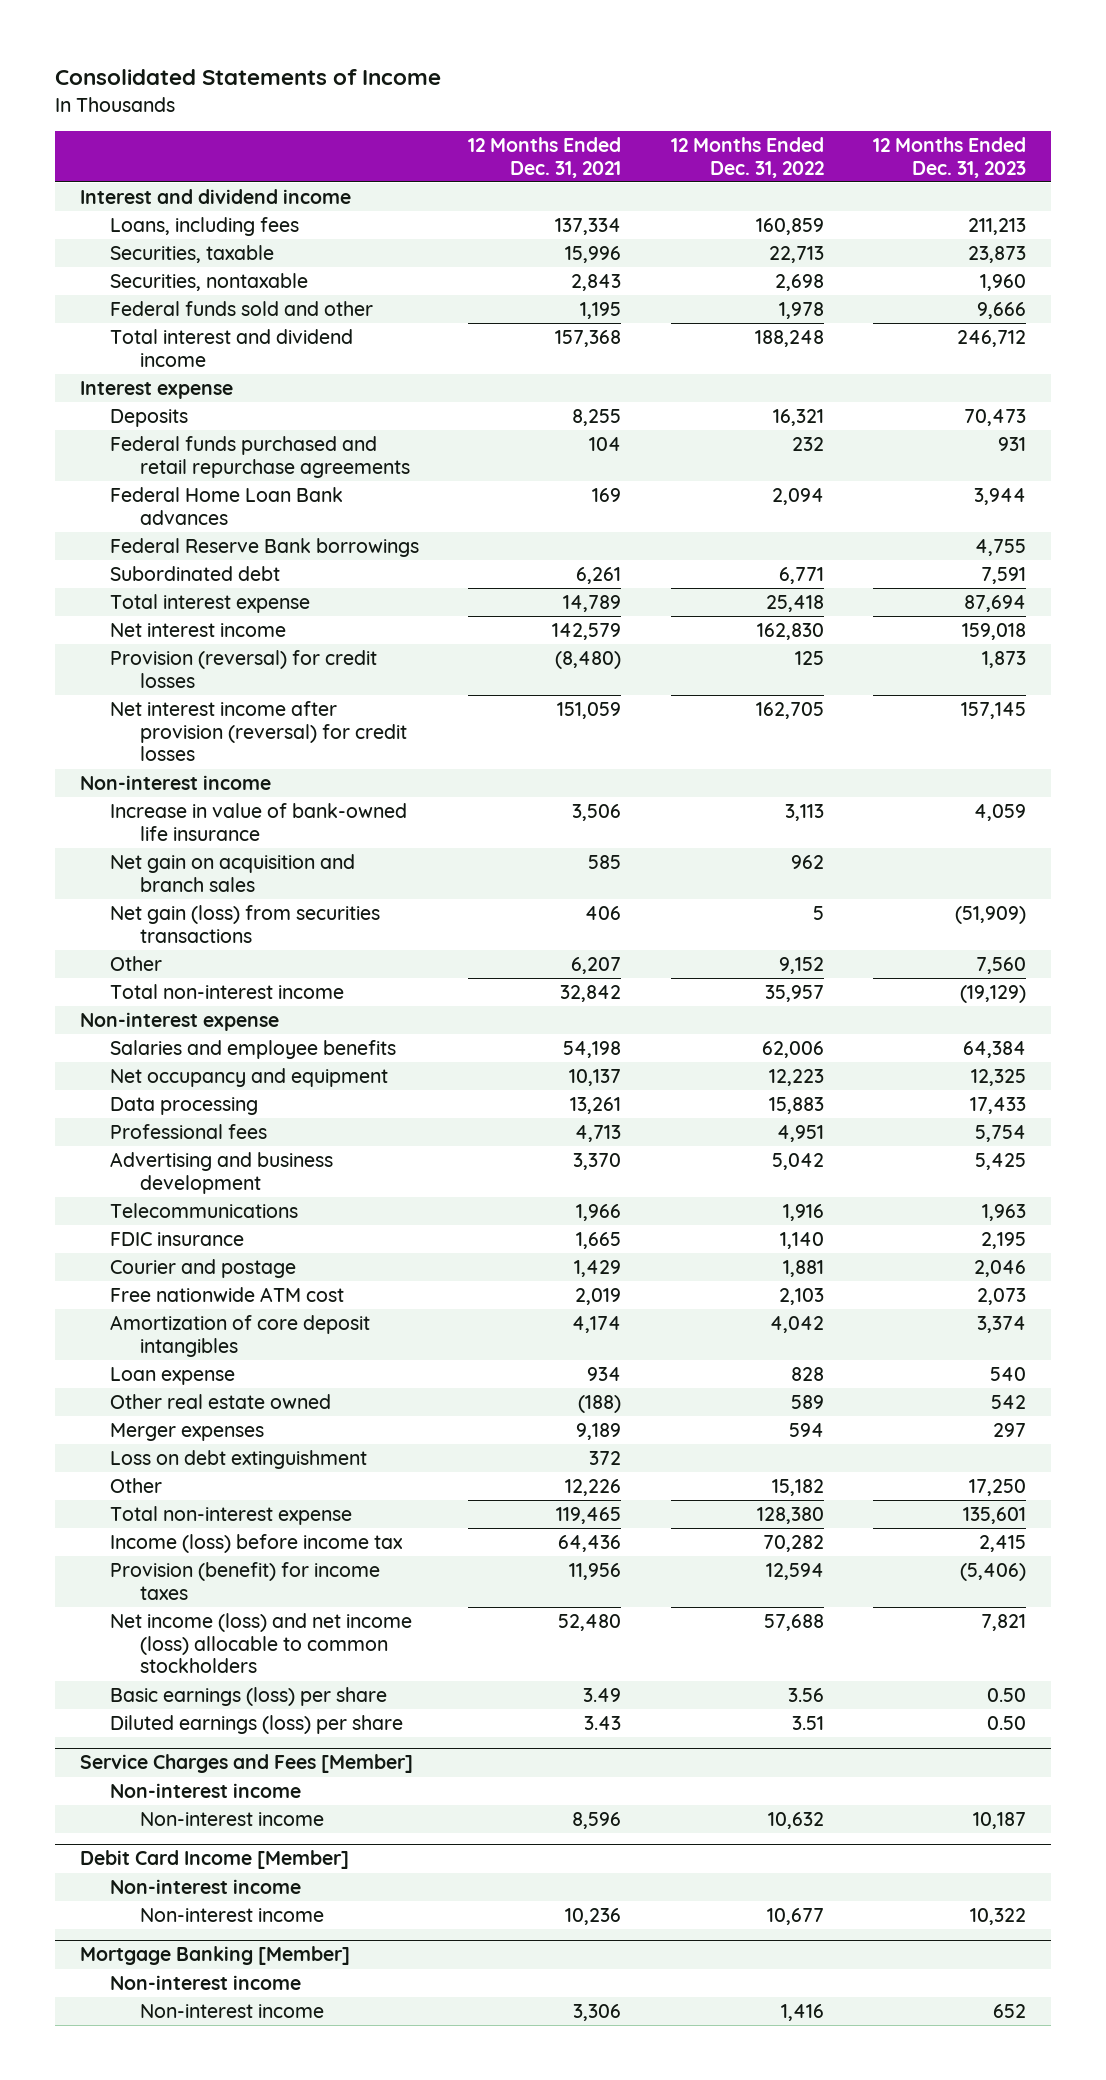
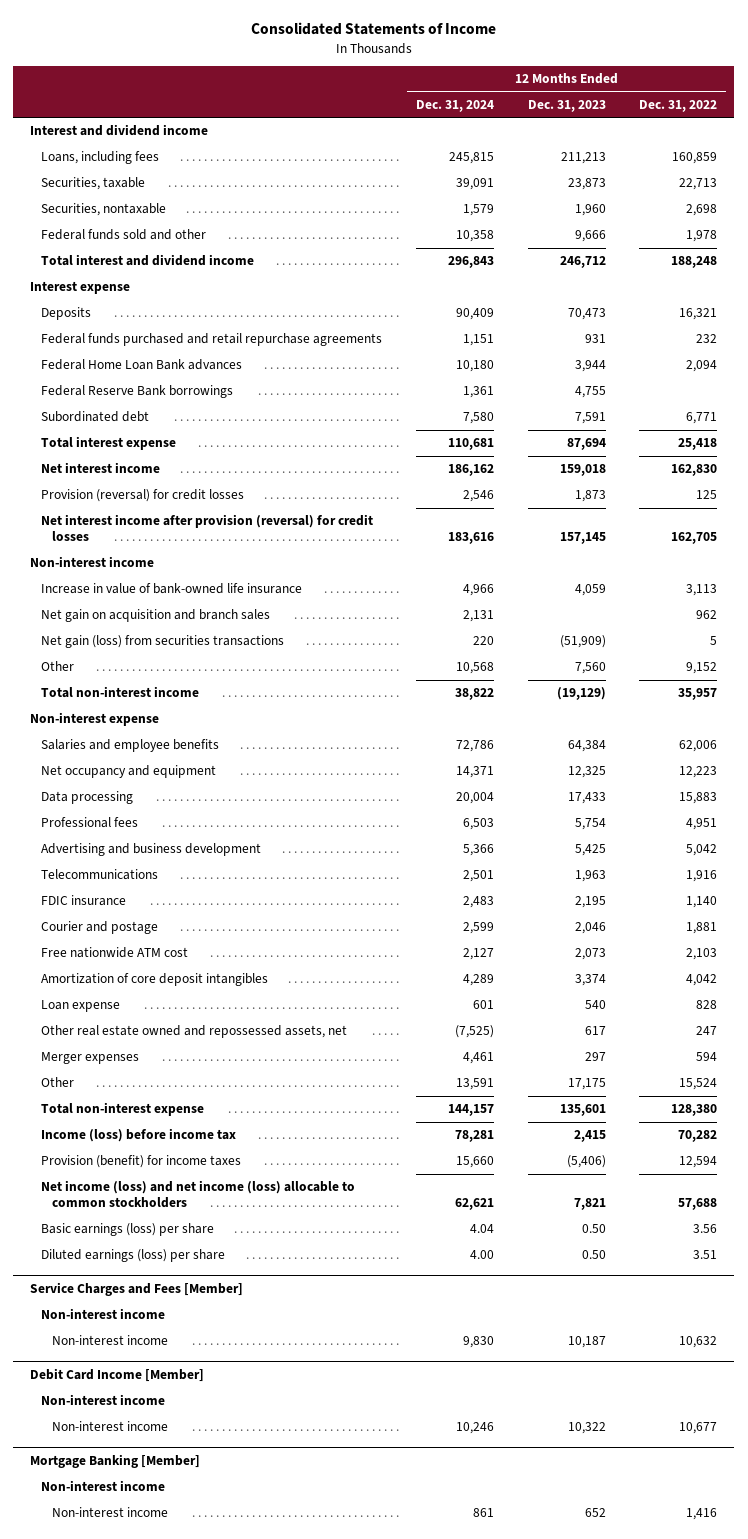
- | 12 Months Ended Dec. 31, 2021 | 12 Months Ended Dec. 31, 2022 | 12 Months Ended Dec. 31, 2023
+ | 12 Months Ended Dec. 31, 2024 | 12 Months Ended Dec. 31, 2023 | 12 Months Ended Dec. 31, 2022
- Other real estate owned | (188) | 589 | 542
+ Other real estate owned and repossessed assets, net | (7,525) | 617 | 247
- Loss on debt extinguishment | 372 | |
- Other | 12,226 | 15,182 | 17,250
+ Other | 13,591 | 17,175 | 15,524

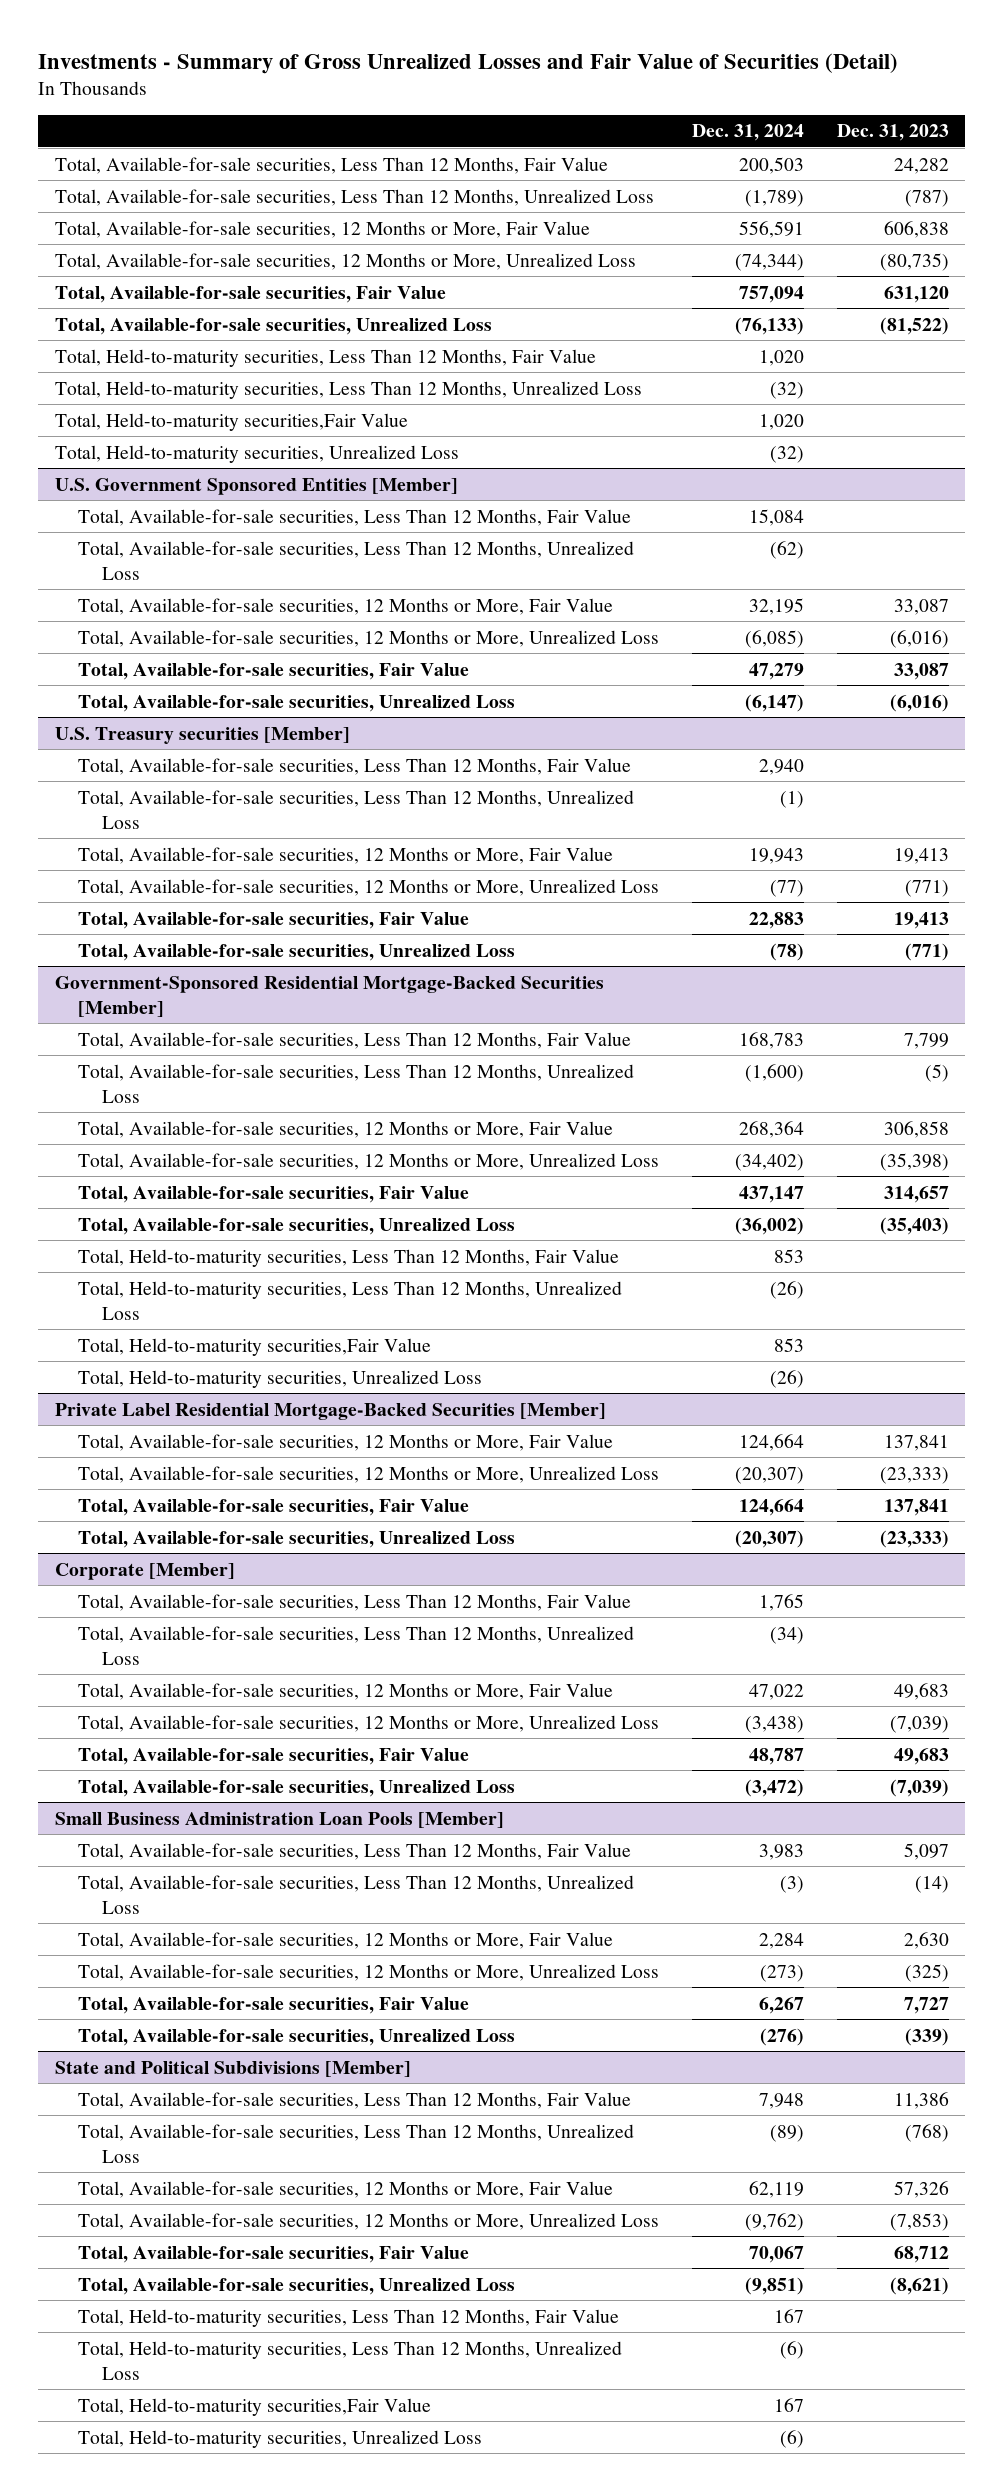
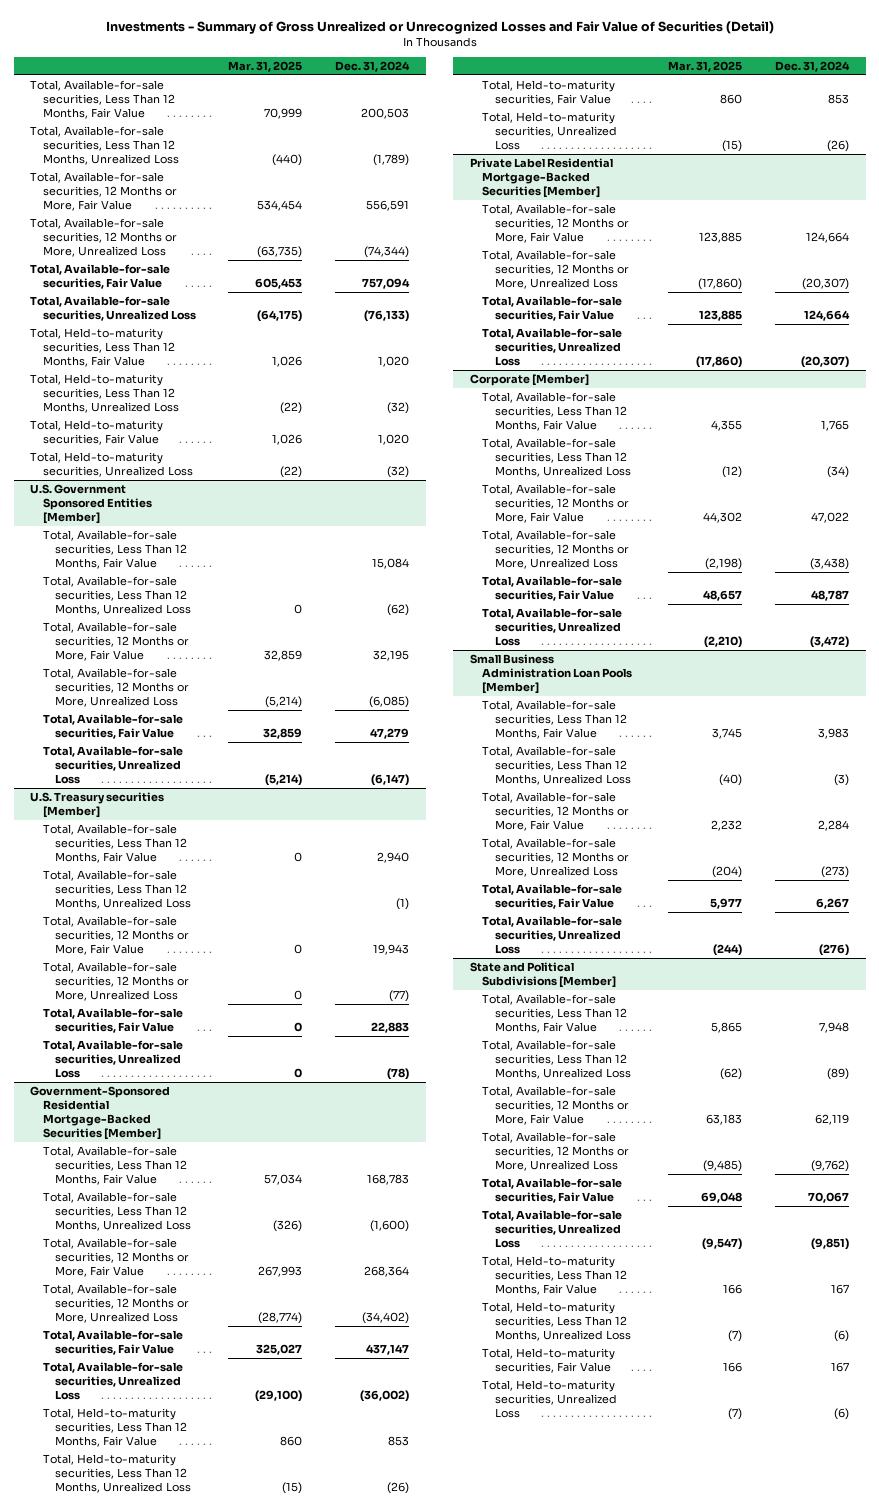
- Investments - Summary of Gross Unrealized Losses and Fair Value of Securities (Detail)
+ Investments - Summary of Gross Unrealized or Unrecognized Losses and Fair Value of Securities (Detail)
- | Dec. 31, 2024 | Dec. 31, 2023
+ | Mar. 31, 2025 | Dec. 31, 2024
- Total, Held-to-maturity securities,Fair Value | 1,020 |
+ Total, Held-to-maturity securities, Fair Value | 1,026 | 1,020
@ Government-Sponsored Residential Mortgage-Backed Securities [Member]
- Total, Held-to-maturity securities,Fair Value | 853 |
+ Total, Held-to-maturity securities, Fair Value | 860 | 853
@ State and Political Subdivisions [Member]
- Total, Held-to-maturity securities,Fair Value | 167 |
+ Total, Held-to-maturity securities, Fair Value | 166 | 167

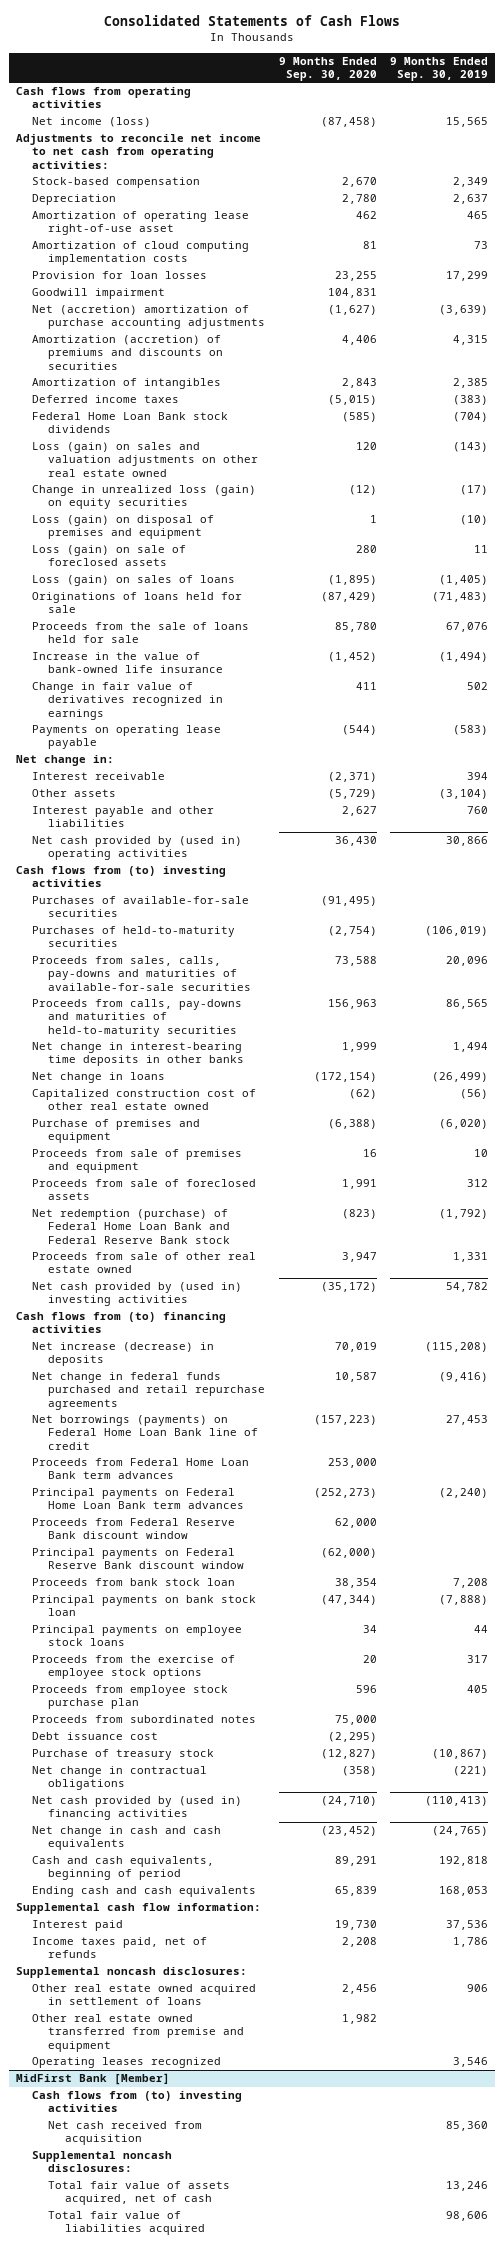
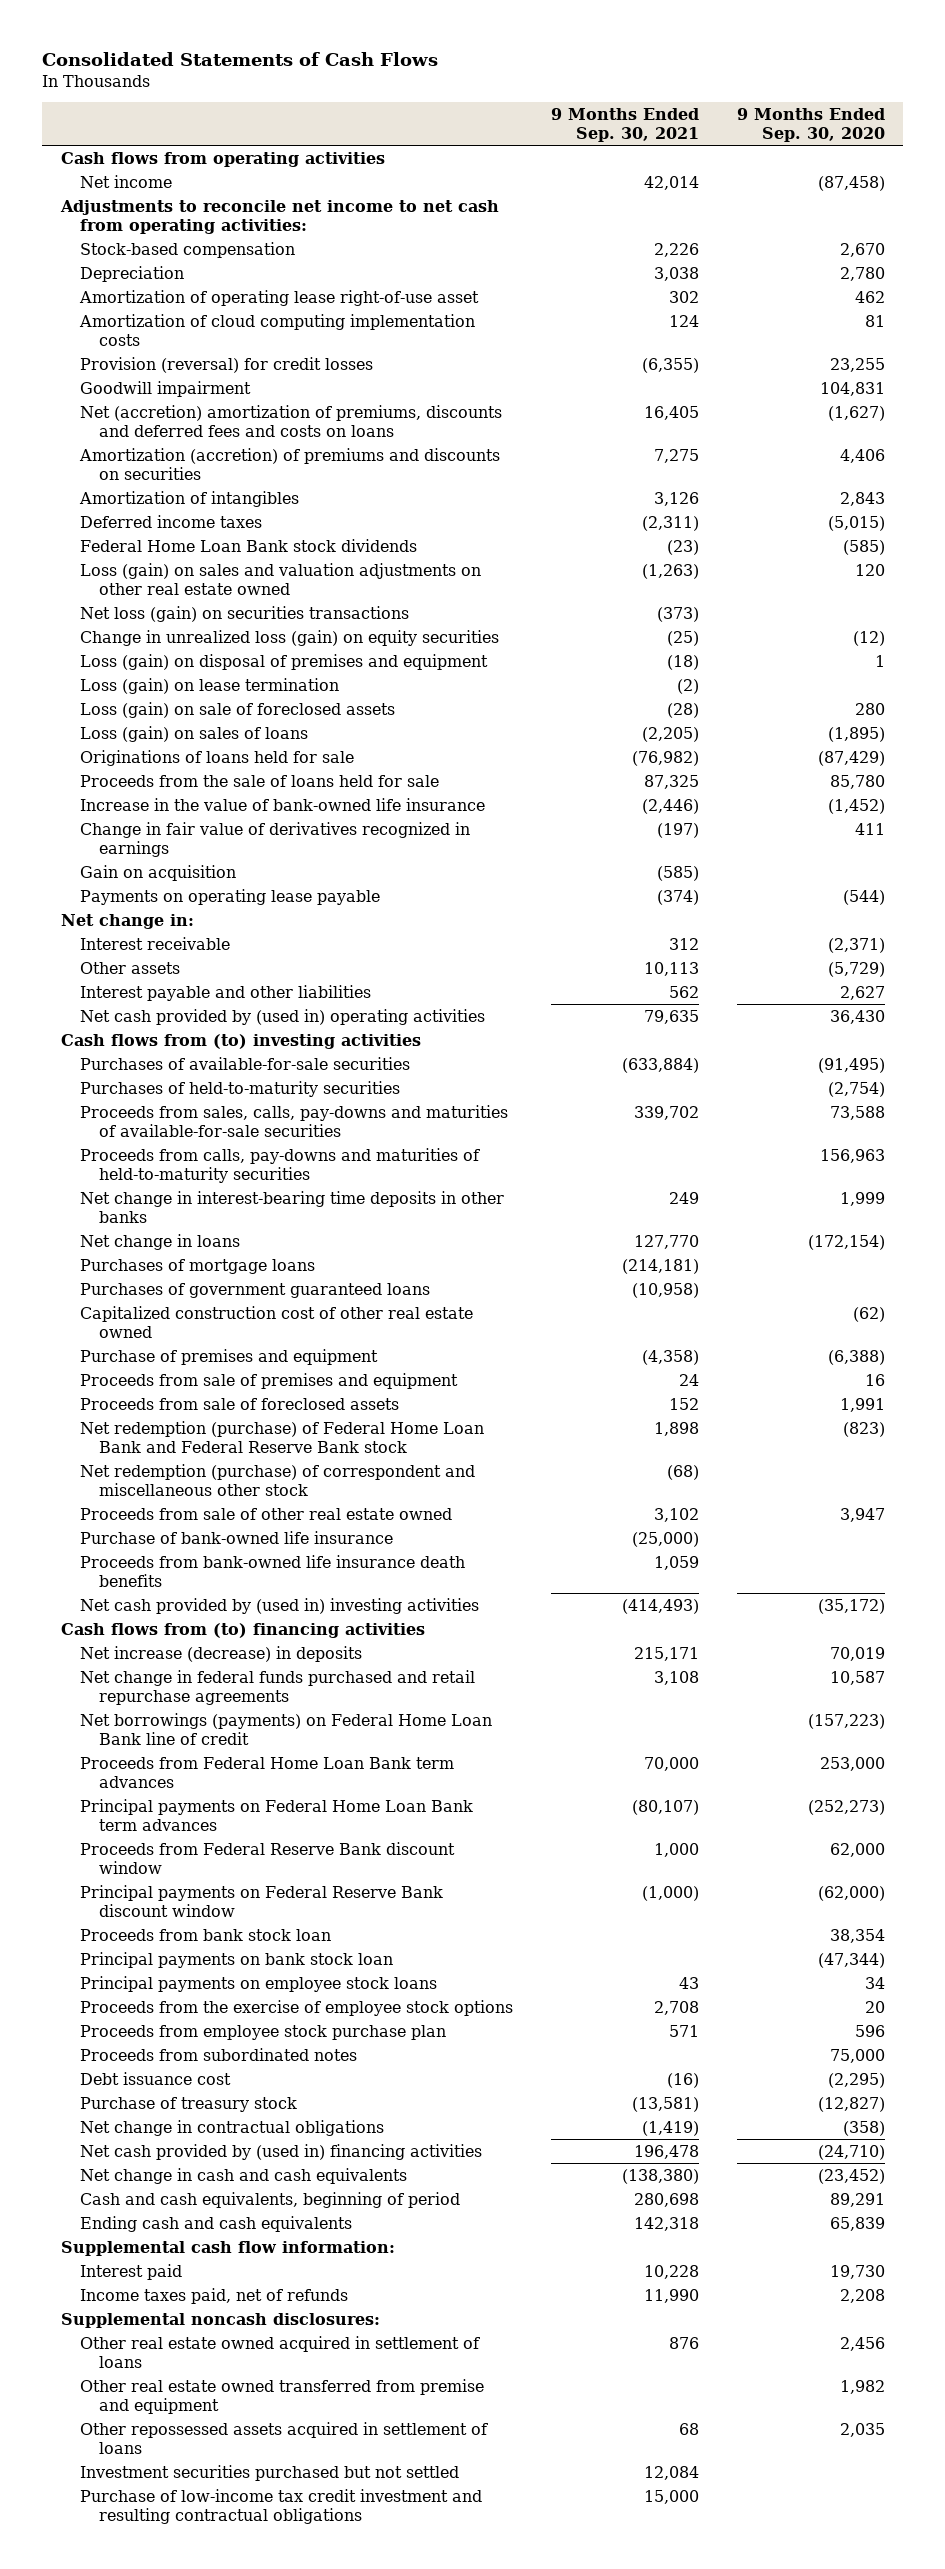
- | 9 Months Ended Sep. 30, 2020 | 9 Months Ended Sep. 30, 2019
+ | 9 Months Ended Sep. 30, 2021 | 9 Months Ended Sep. 30, 2020
- Net income (loss) | (87,458) | 15,565
+ Net income | 42,014 | (87,458)
- Provision for loan losses | 23,255 | 17,299
+ Provision (reversal) for credit losses | (6,355) | 23,255
- Net (accretion) amortization of purchase accounting adjustments | (1,627) | (3,639)
+ Net (accretion) amortization of premiums, discounts and deferred fees and costs on loans | 16,405 | (1,627)
+ Net loss (gain) on securities transactions | (373) |
+ Loss (gain) on lease termination | (2) |
+ Gain on acquisition | (585) |
+ Purchases of mortgage loans | (214,181) |
+ Purchases of government guaranteed loans | (10,958) |
+ Net redemption (purchase) of correspondent and miscellaneous other stock | (68) |
+ Purchase of bank-owned life insurance | (25,000) |
+ Proceeds from bank-owned life insurance death benefits | 1,059 |
- Operating leases recognized | | 3,546
- MidFirst Bank [Member]
- Cash flows from (to) investing activities
- Net cash received from acquisition | | 85,360
- Supplemental noncash disclosures:
- Total fair value of assets acquired, net of cash | | 13,246
- Total fair value of liabilities acquired | | 98,606
+ Other repossessed assets acquired in settlement of loans | 68 | 2,035
+ Investment securities purchased but not settled | 12,084 |
+ Purchase of low-income tax credit investment and resulting contractual obligations | 15,000 |

